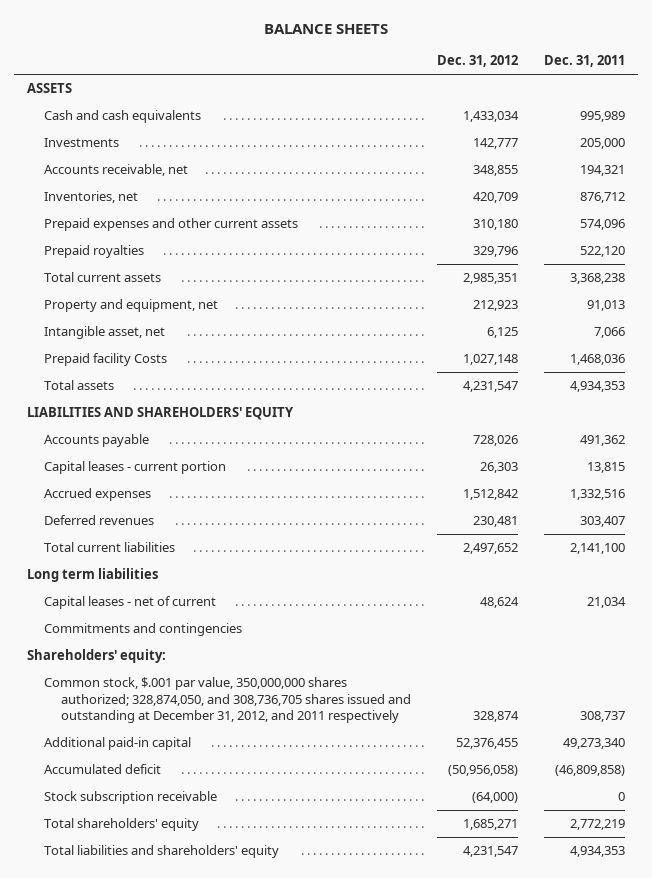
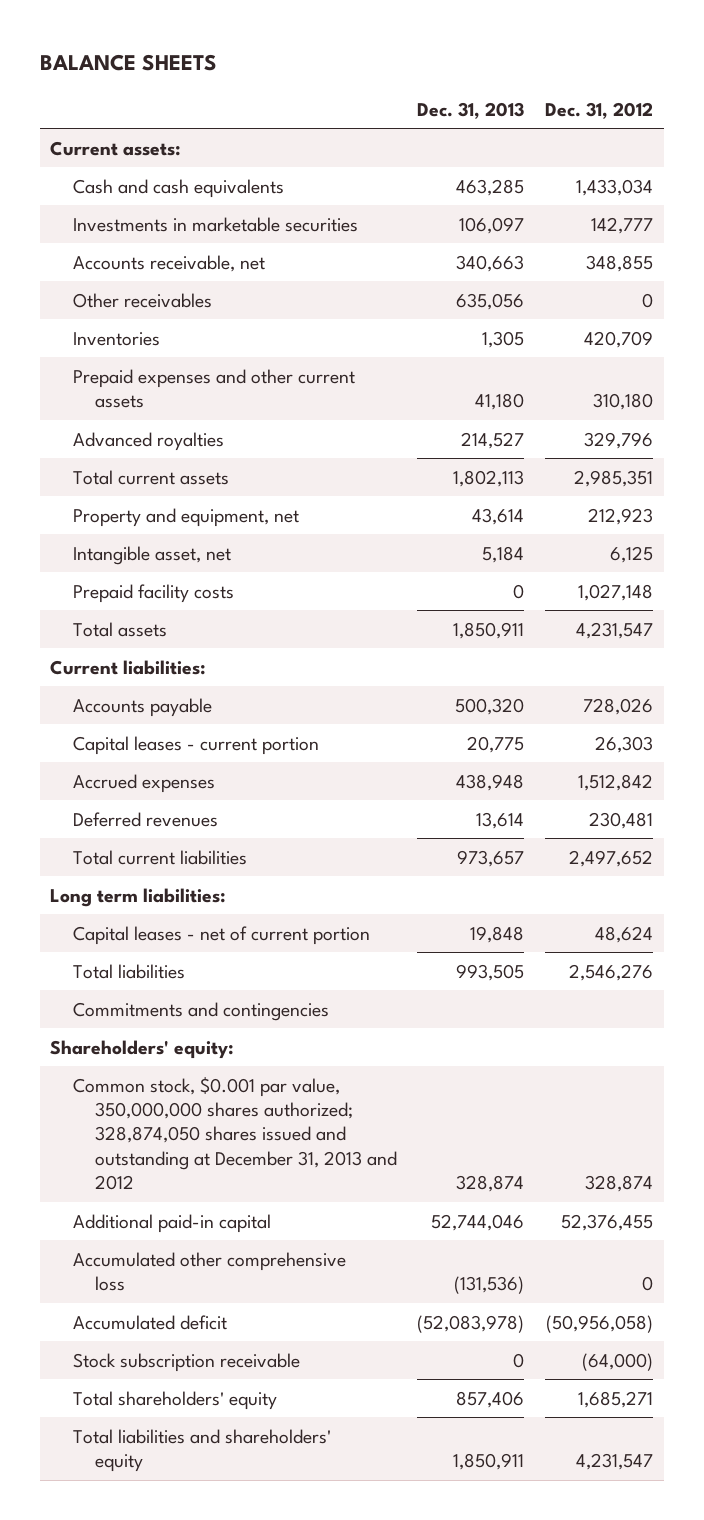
- | Dec. 31, 2012 | Dec. 31, 2011
+ | Dec. 31, 2013 | Dec. 31, 2012
- ASSETS
+ Current assets:
- Investments | 142,777 | 205,000
+ Investments in marketable securities | 106,097 | 142,777
- Inventories, net | 420,709 | 876,712
+ Other receivables | 635,056 | 0
+ Inventories | 1,305 | 420,709
- Prepaid royalties | 329,796 | 522,120
+ Advanced royalties | 214,527 | 329,796
- Prepaid facility Costs | 1,027,148 | 1,468,036
+ Prepaid facility costs | 0 | 1,027,148
- LIABILITIES AND SHAREHOLDERS' EQUITY
+ Current liabilities:
- Long term liabilities
- Capital leases - net of current | 48,624 | 21,034
+ Long term liabilities:
+ Capital leases - net of current portion | 19,848 | 48,624
+ Total liabilities | 993,505 | 2,546,276
- Common stock, $.001 par value, 350,000,000 shares authorized; 328,874,050, and 308,736,705 shares issued and outstanding at December 31, 2012, and 2011 respectively | 328,874 | 308,737
+ Common stock, $0.001 par value, 350,000,000 shares authorized; 328,874,050 shares issued and outstanding at December 31, 2013 and 2012 | 328,874 | 328,874
+ Accumulated other comprehensive loss | (131,536) | 0

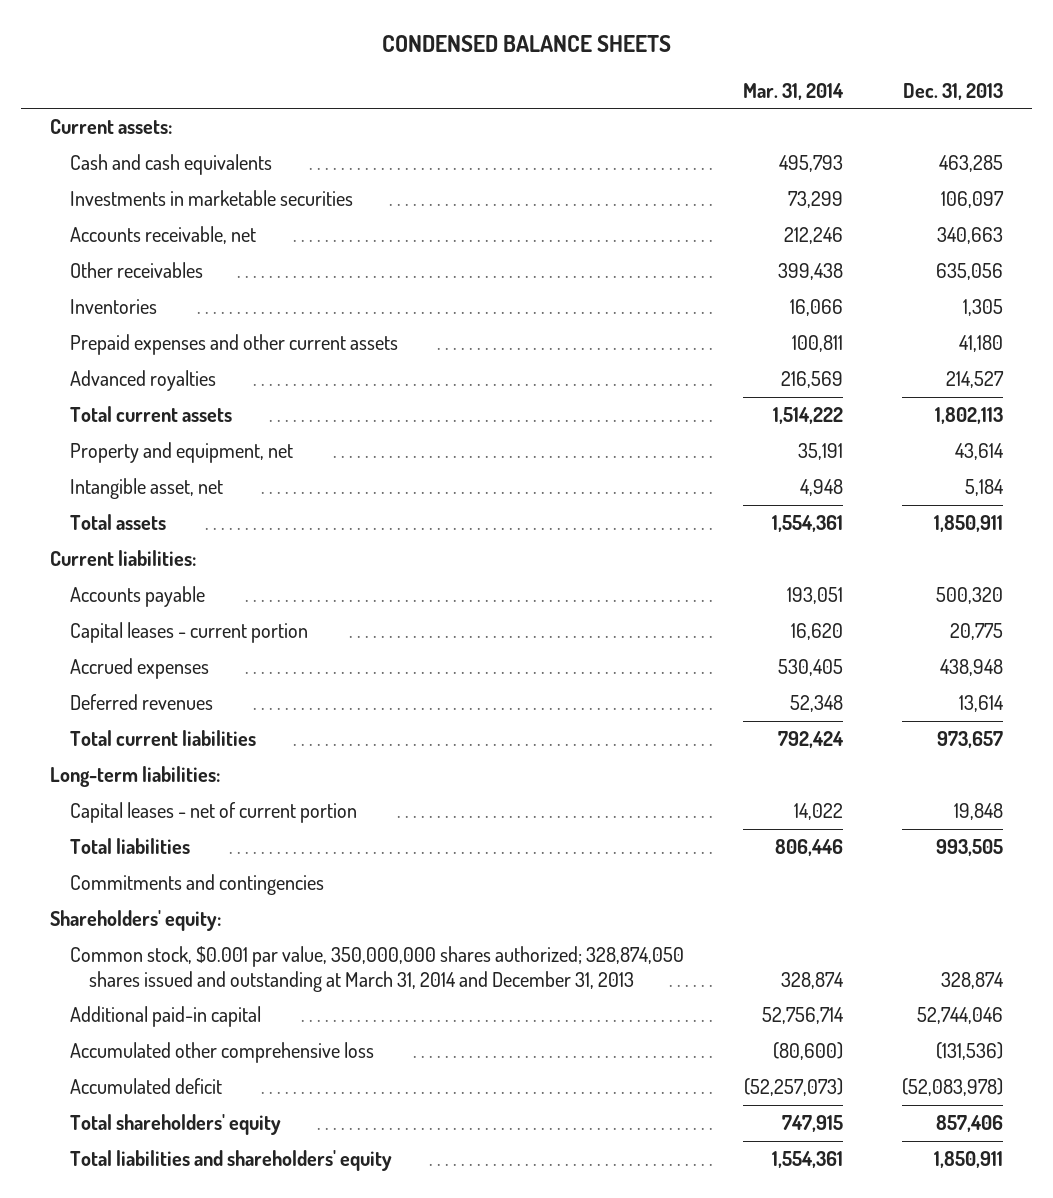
- BALANCE SHEETS
+ CONDENSED BALANCE SHEETS
- | Dec. 31, 2013 | Dec. 31, 2012
+ | Mar. 31, 2014 | Dec. 31, 2013
- Prepaid facility costs | 0 | 1,027,148
- Long term liabilities:
+ Long-term liabilities:
- Common stock, $0.001 par value, 350,000,000 shares authorized; 328,874,050 shares issued and outstanding at December 31, 2013 and 2012 | 328,874 | 328,874
+ Common stock, $0.001 par value, 350,000,000 shares authorized; 328,874,050 shares issued and outstanding at March 31, 2014 and December 31, 2013 | 328,874 | 328,874
- Stock subscription receivable | 0 | (64,000)

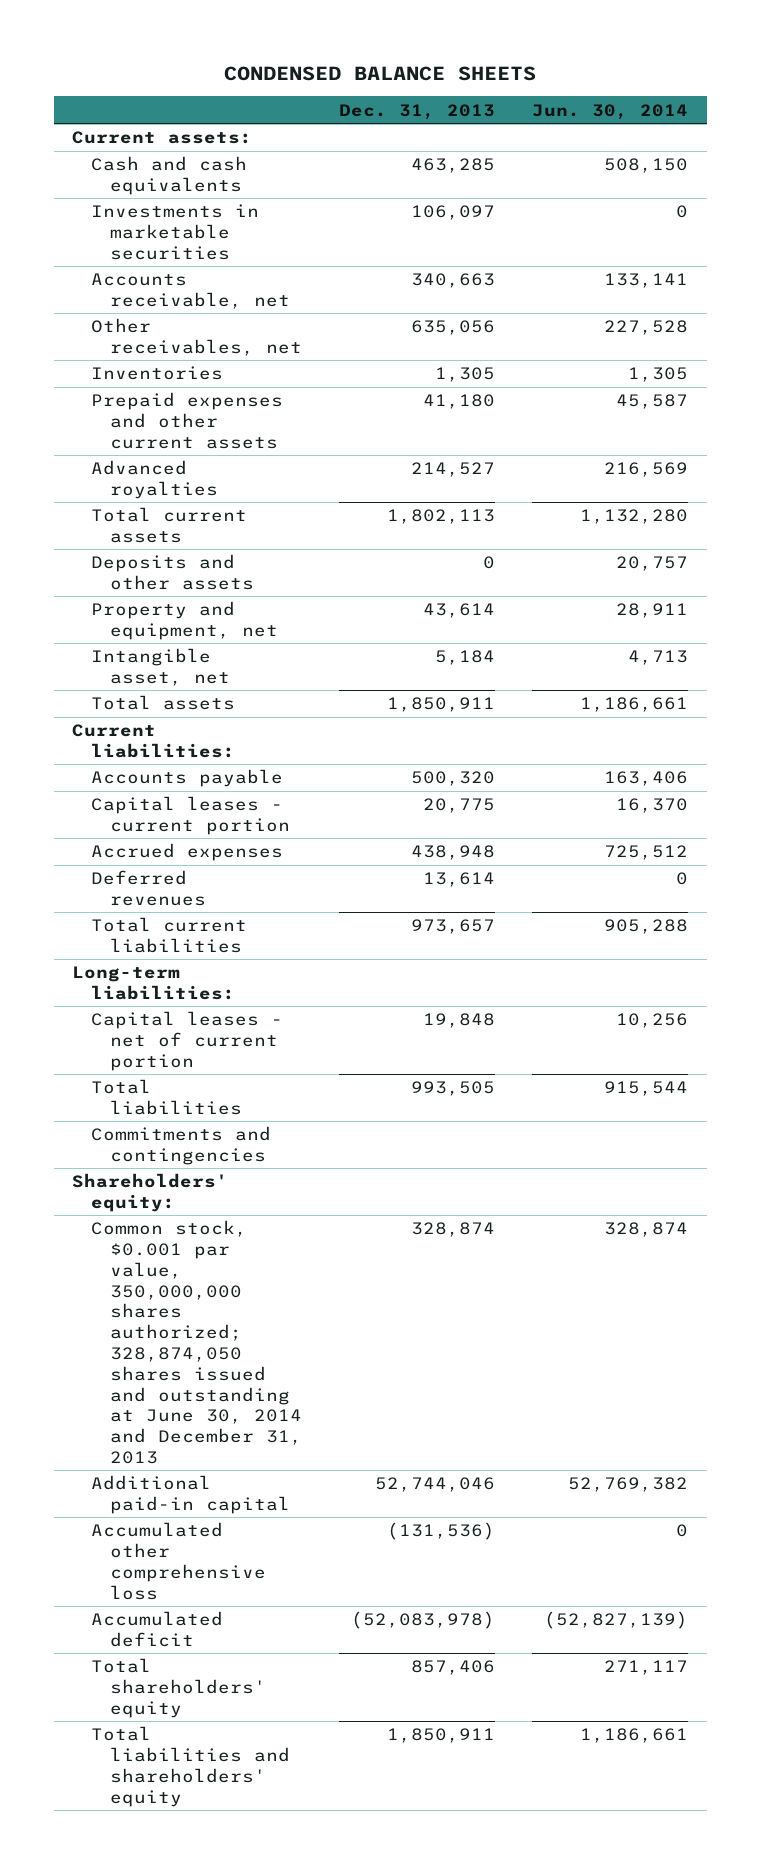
- | Mar. 31, 2014 | Dec. 31, 2013
+ | Dec. 31, 2013 | Jun. 30, 2014
- Other receivables | 399,438 | 635,056
+ Other receivables, net | 635,056 | 227,528
+ Deposits and other assets | 0 | 20,757
- Common stock, $0.001 par value, 350,000,000 shares authorized; 328,874,050 shares issued and outstanding at March 31, 2014 and December 31, 2013 | 328,874 | 328,874
+ Common stock, $0.001 par value, 350,000,000 shares authorized; 328,874,050 shares issued and outstanding at June 30, 2014 and December 31, 2013 | 328,874 | 328,874

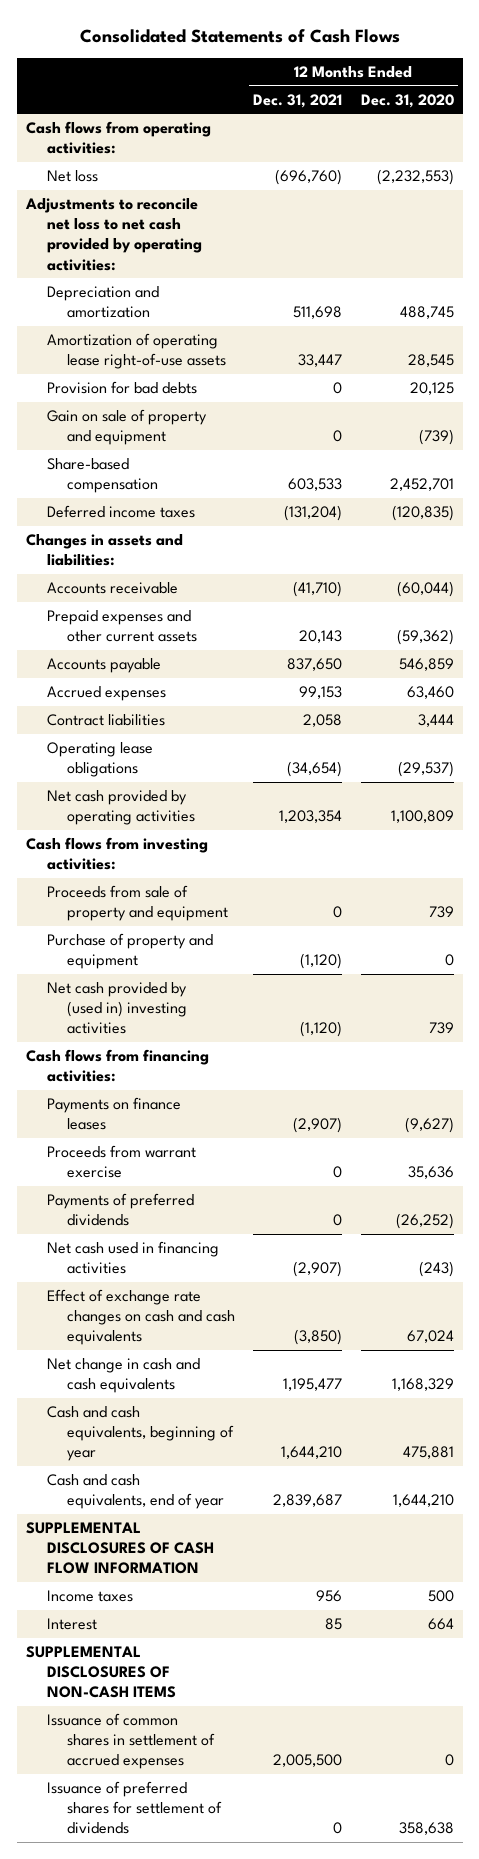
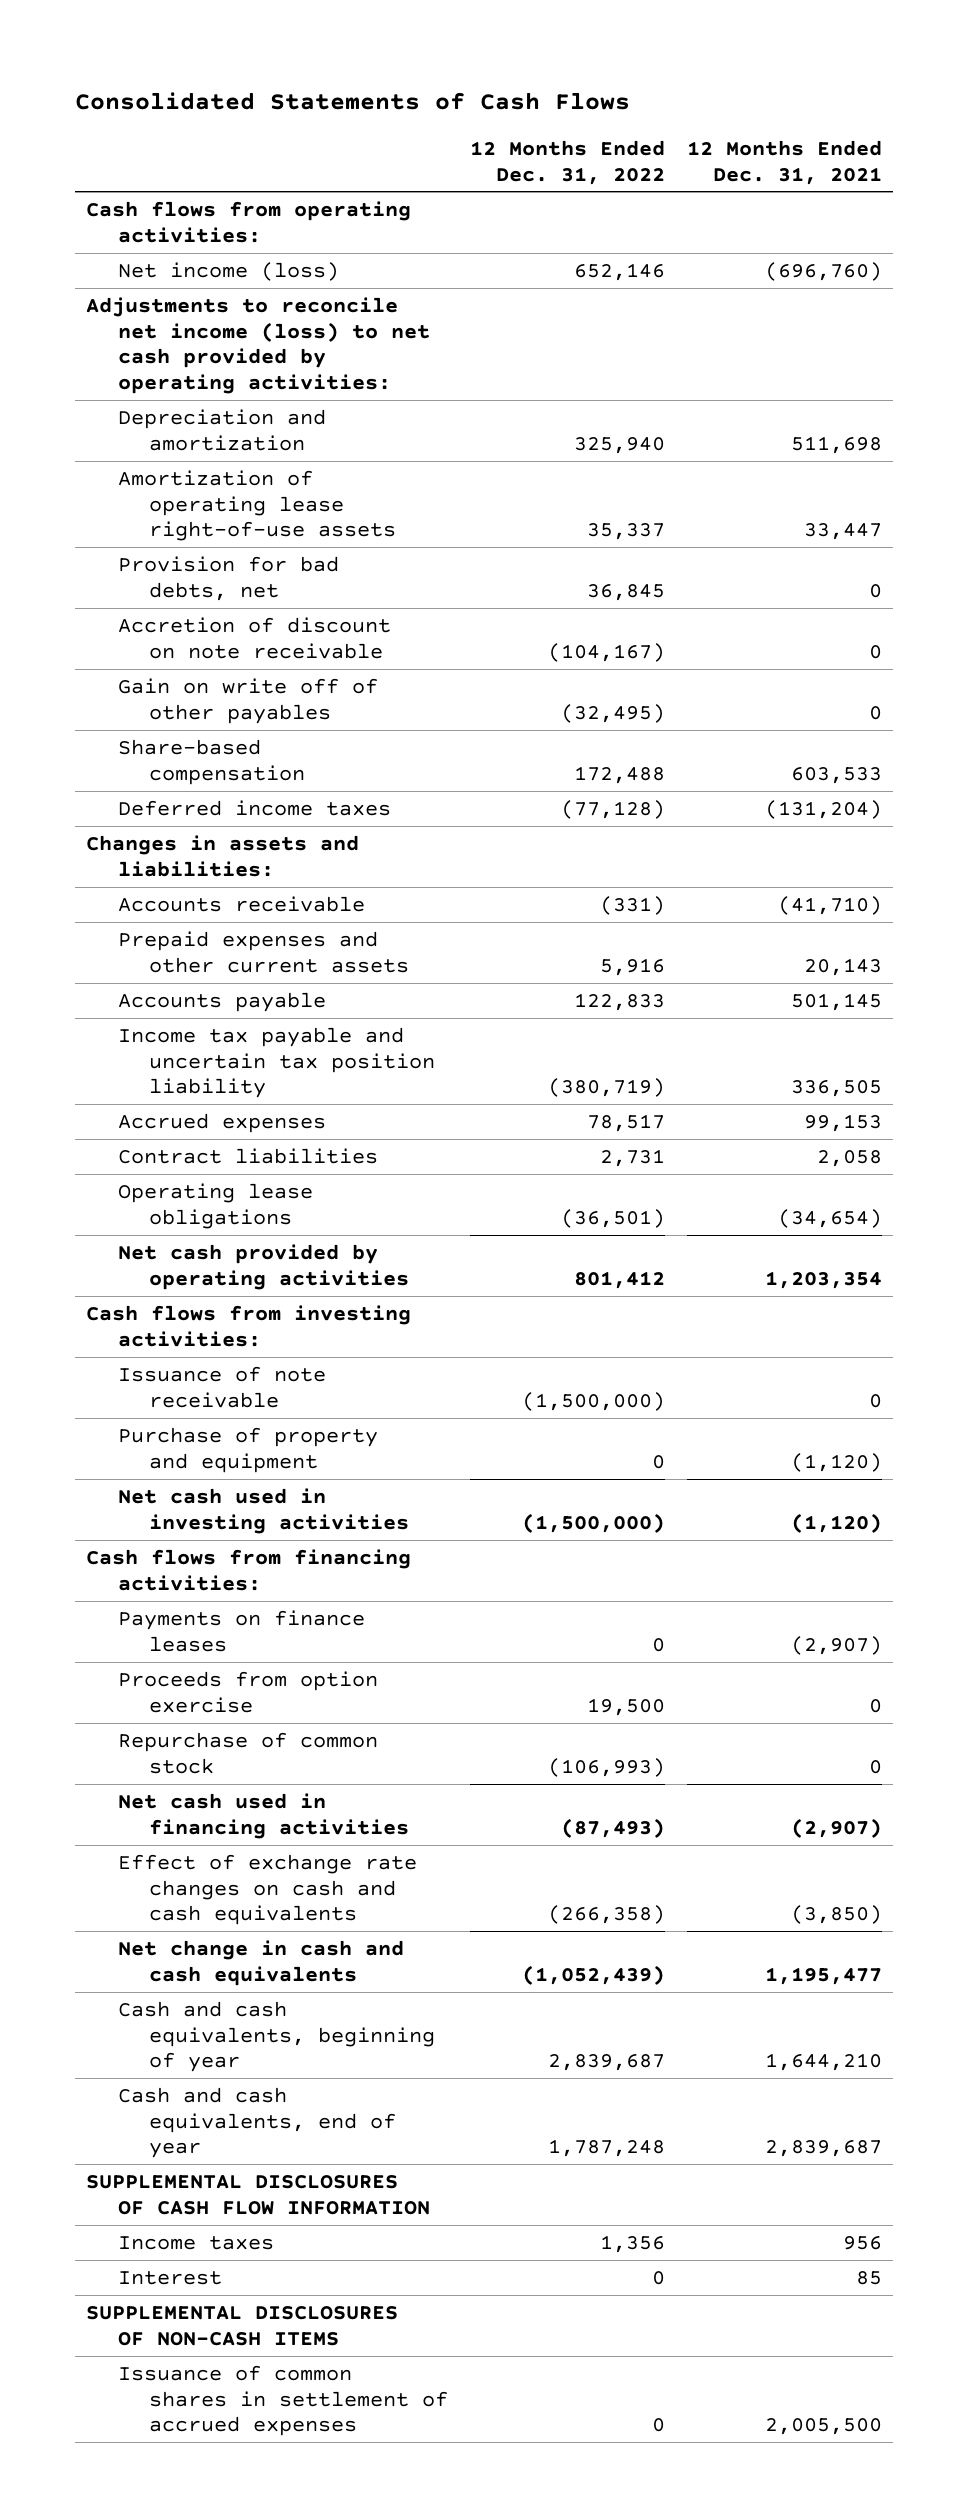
- | 12 Months Ended Dec. 31, 2021 | 12 Months Ended Dec. 31, 2020
+ | 12 Months Ended Dec. 31, 2022 | 12 Months Ended Dec. 31, 2021
- Net loss | (696,760) | (2,232,553)
- Adjustments to reconcile net loss to net cash provided by operating activities:
+ Net income (loss) | 652,146 | (696,760)
+ Adjustments to reconcile net income (loss) to net cash provided by operating activities:
- Provision for bad debts | 0 | 20,125
- Gain on sale of property and equipment | 0 | (739)
+ Provision for bad debts, net | 36,845 | 0
+ Accretion of discount on note receivable | (104,167) | 0
+ Gain on write off of other payables | (32,495) | 0
- Accounts payable | 837,650 | 546,859
+ Accounts payable | 122,833 | 501,145
+ Income tax payable and uncertain tax position liability | (380,719) | 336,505
- Proceeds from sale of property and equipment | 0 | 739
+ Issuance of note receivable | (1,500,000) | 0
- Net cash provided by (used in) investing activities | (1,120) | 739
+ Net cash used in investing activities | (1,500,000) | (1,120)
- Proceeds from warrant exercise | 0 | 35,636
- Payments of preferred dividends | 0 | (26,252)
+ Proceeds from option exercise | 19,500 | 0
+ Repurchase of common stock | (106,993) | 0
- Issuance of preferred shares for settlement of dividends | 0 | 358,638

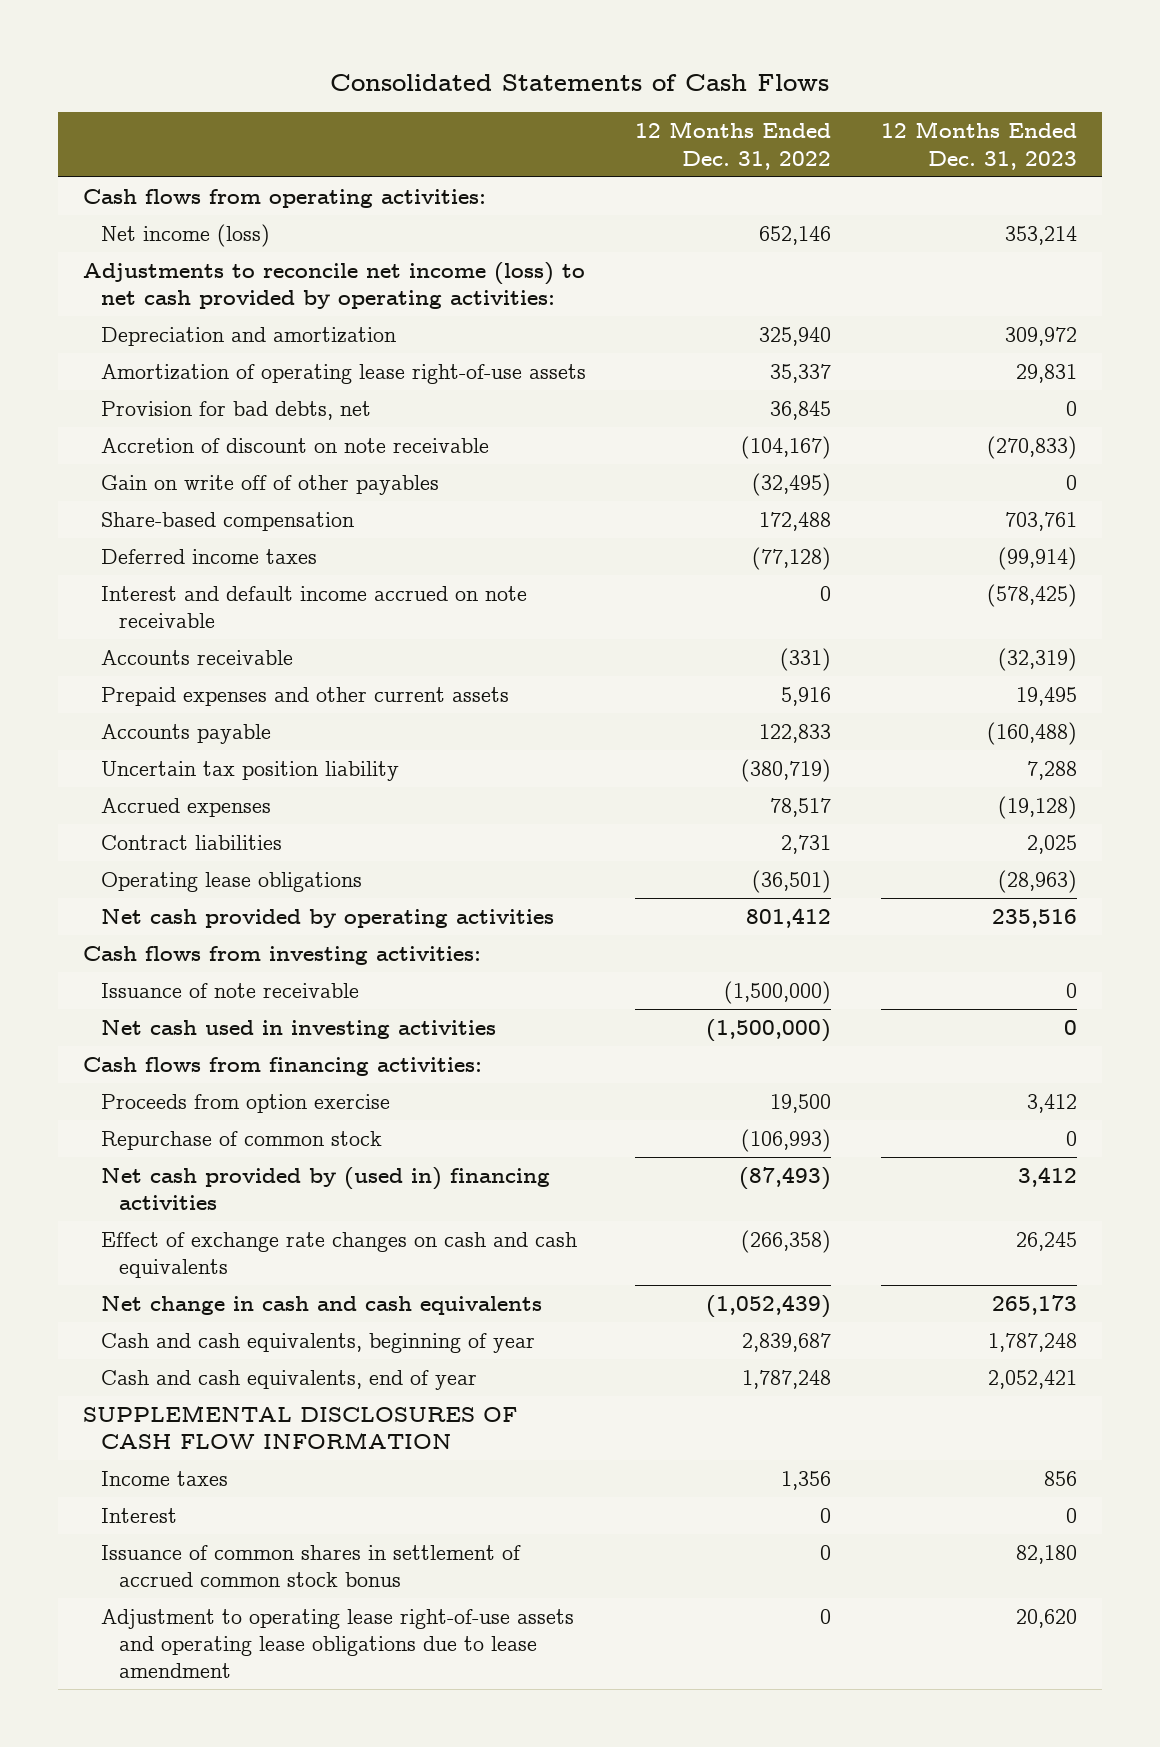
- | 12 Months Ended Dec. 31, 2022 | 12 Months Ended Dec. 31, 2021
+ | 12 Months Ended Dec. 31, 2022 | 12 Months Ended Dec. 31, 2023
- Changes in assets and liabilities:
+ Interest and default income accrued on note receivable | 0 | (578,425)
- Income tax payable and uncertain tax position liability | (380,719) | 336,505
+ Uncertain tax position liability | (380,719) | 7,288
- Purchase of property and equipment | 0 | (1,120)
- Payments on finance leases | 0 | (2,907)
- Net cash used in financing activities | (87,493) | (2,907)
+ Net cash provided by (used in) financing activities | (87,493) | 3,412
- SUPPLEMENTAL DISCLOSURES OF NON-CASH ITEMS
- Issuance of common shares in settlement of accrued expenses | 0 | 2,005,500
+ Issuance of common shares in settlement of accrued common stock bonus | 0 | 82,180
+ Adjustment to operating lease right-of-use assets and operating lease obligations due to lease amendment | 0 | 20,620

